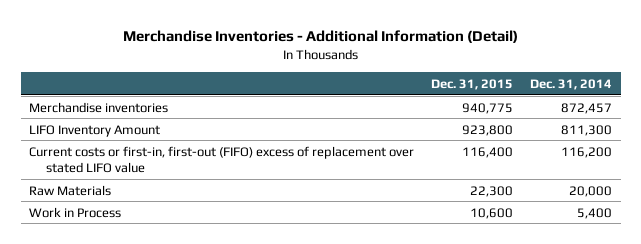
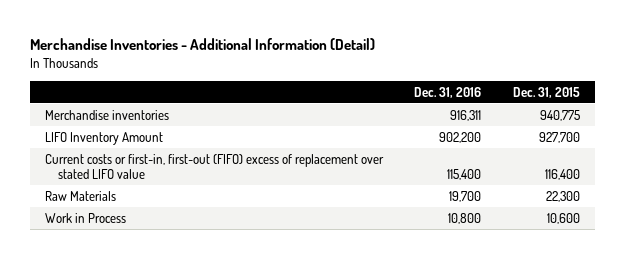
- | Dec. 31, 2015 | Dec. 31, 2014
+ | Dec. 31, 2016 | Dec. 31, 2015
- LIFO Inventory Amount | 923,800 | 811,300
+ LIFO Inventory Amount | 902,200 | 927,700

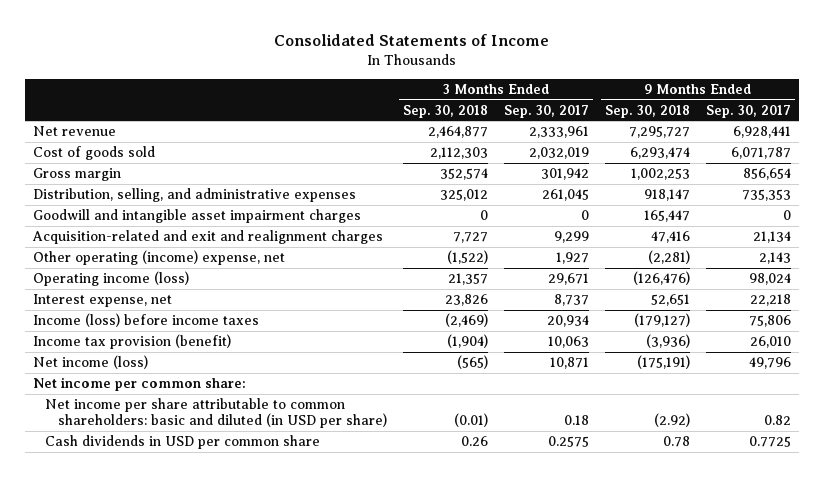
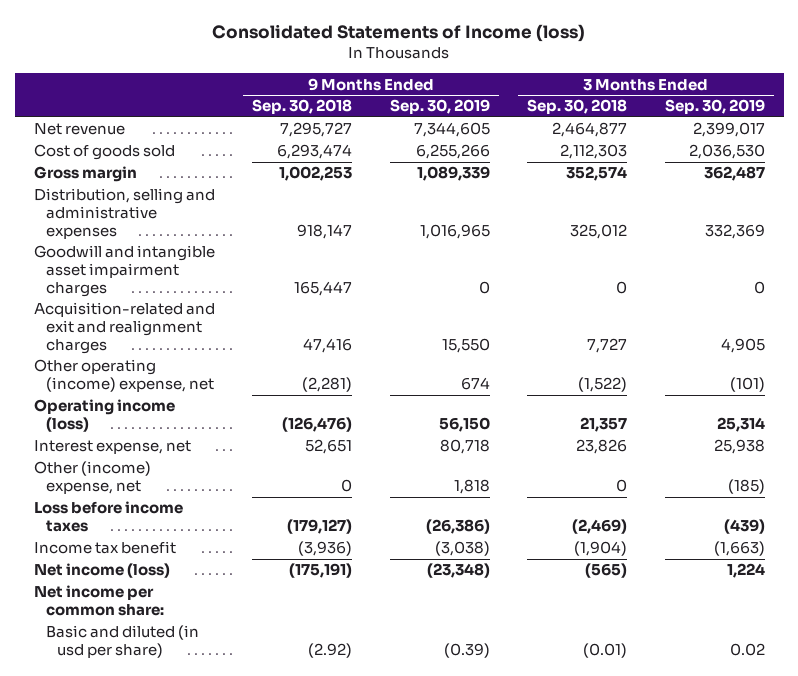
- Consolidated Statements of Income
+ Consolidated Statements of Income (loss)
- | 3 Months Ended Sep. 30, 2018 | 3 Months Ended Sep. 30, 2017 | 9 Months Ended Sep. 30, 2018 | 9 Months Ended Sep. 30, 2017
+ | 9 Months Ended Sep. 30, 2018 | 9 Months Ended Sep. 30, 2019 | 3 Months Ended Sep. 30, 2018 | 3 Months Ended Sep. 30, 2019
- Distribution, selling, and administrative expenses | 325,012 | 261,045 | 918,147 | 735,353
+ Distribution, selling and administrative expenses | 918,147 | 1,016,965 | 325,012 | 332,369
- Income (loss) before income taxes | (2,469) | 20,934 | (179,127) | 75,806
- Income tax provision (benefit) | (1,904) | 10,063 | (3,936) | 26,010
+ Other (income) expense, net | 0 | 1,818 | 0 | (185)
+ Loss before income taxes | (179,127) | (26,386) | (2,469) | (439)
+ Income tax benefit | (3,936) | (3,038) | (1,904) | (1,663)
- Net income per share attributable to common shareholders: basic and diluted (in USD per share) | (0.01) | 0.18 | (2.92) | 0.82
- Cash dividends in USD per common share | 0.26 | 0.2575 | 0.78 | 0.7725
+ Basic and diluted (in usd per share) | (2.92) | (0.39) | (0.01) | 0.02

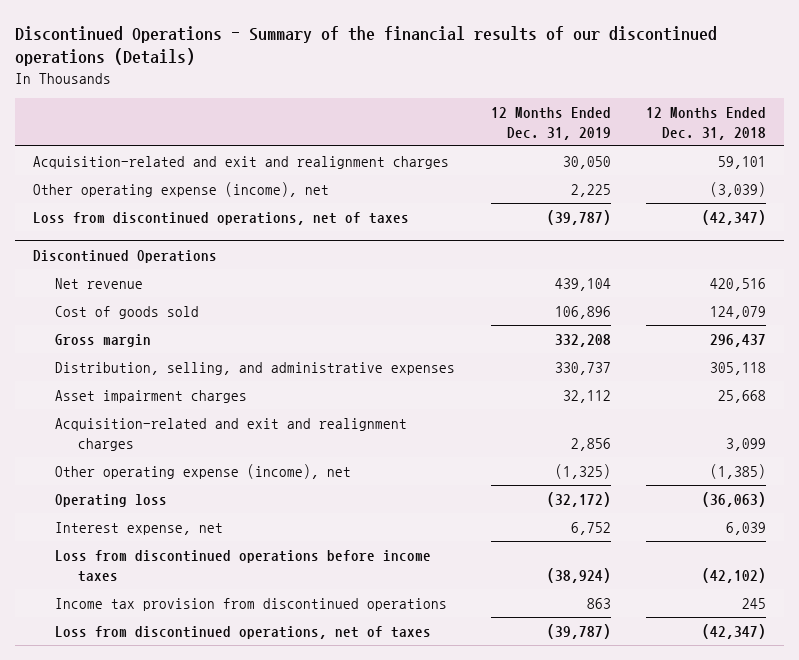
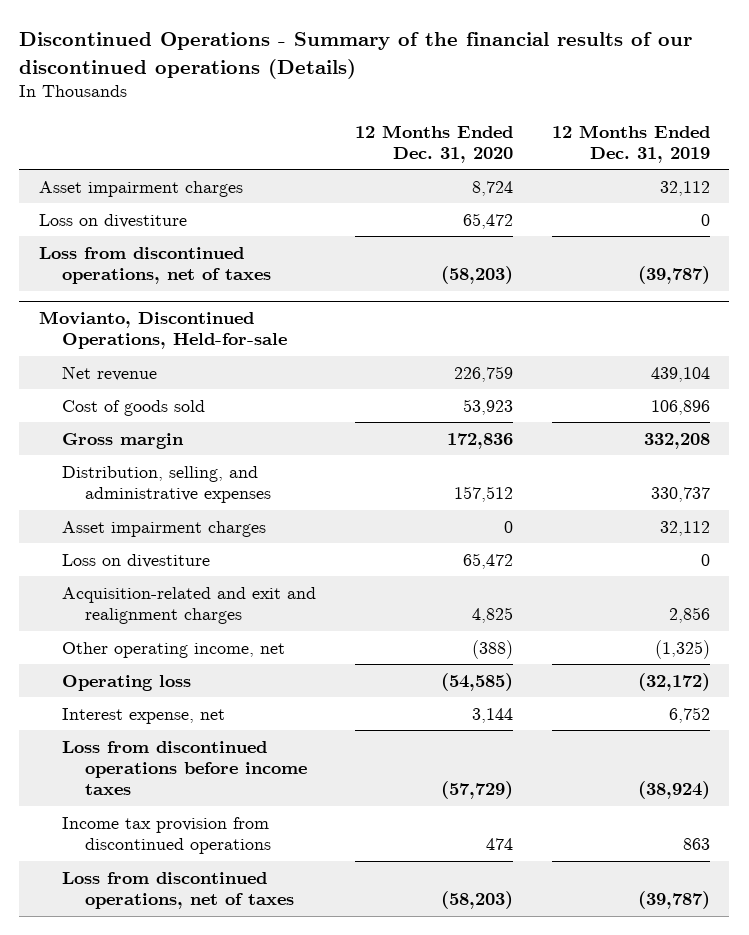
- | 12 Months Ended Dec. 31, 2019 | 12 Months Ended Dec. 31, 2018
+ | 12 Months Ended Dec. 31, 2020 | 12 Months Ended Dec. 31, 2019
- Acquisition-related and exit and realignment charges | 30,050 | 59,101
- Other operating expense (income), net | 2,225 | (3,039)
+ Asset impairment charges | 8,724 | 32,112
+ Loss on divestiture | 65,472 | 0
- Discontinued Operations
+ Movianto, Discontinued Operations, Held-for-sale
+ Loss on divestiture | 65,472 | 0
- Other operating expense (income), net | (1,325) | (1,385)
+ Other operating income, net | (388) | (1,325)

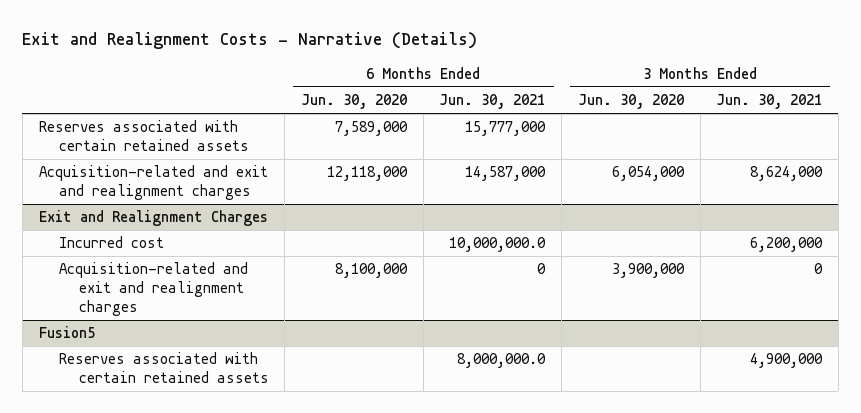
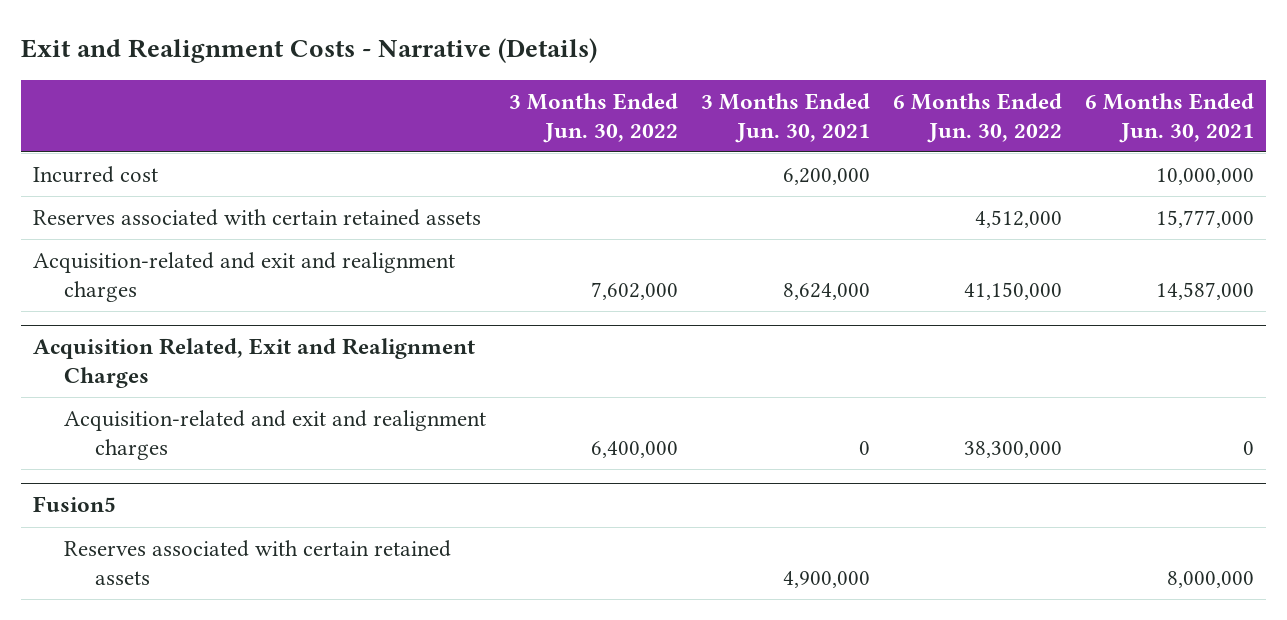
- | 6 Months Ended Jun. 30, 2020 | 6 Months Ended Jun. 30, 2021 | 3 Months Ended Jun. 30, 2020 | 3 Months Ended Jun. 30, 2021
+ | 3 Months Ended Jun. 30, 2022 | 3 Months Ended Jun. 30, 2021 | 6 Months Ended Jun. 30, 2022 | 6 Months Ended Jun. 30, 2021
+ Incurred cost | | 6,200,000 | | 10,000,000
- Exit and Realignment Charges
- Incurred cost | | 10,000,000.0 | | 6,200,000
+ Acquisition Related, Exit and Realignment Charges
@ Fusion5
- Reserves associated with certain retained assets | | 8,000,000.0 | | 4,900,000
+ Reserves associated with certain retained assets | | 4,900,000 | | 8,000,000

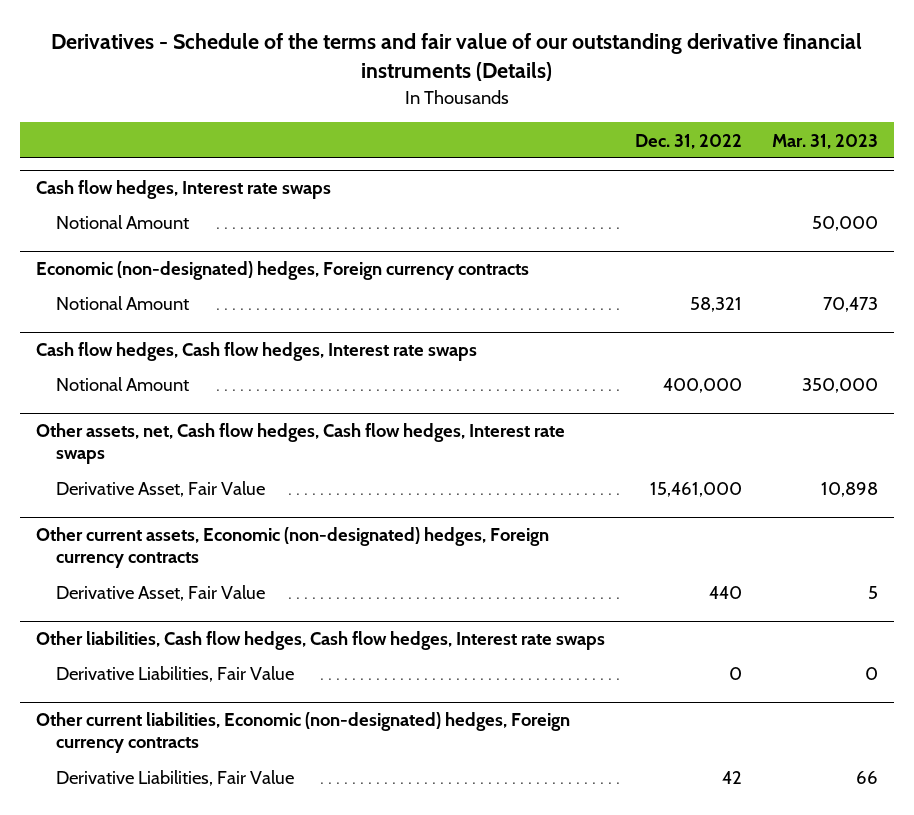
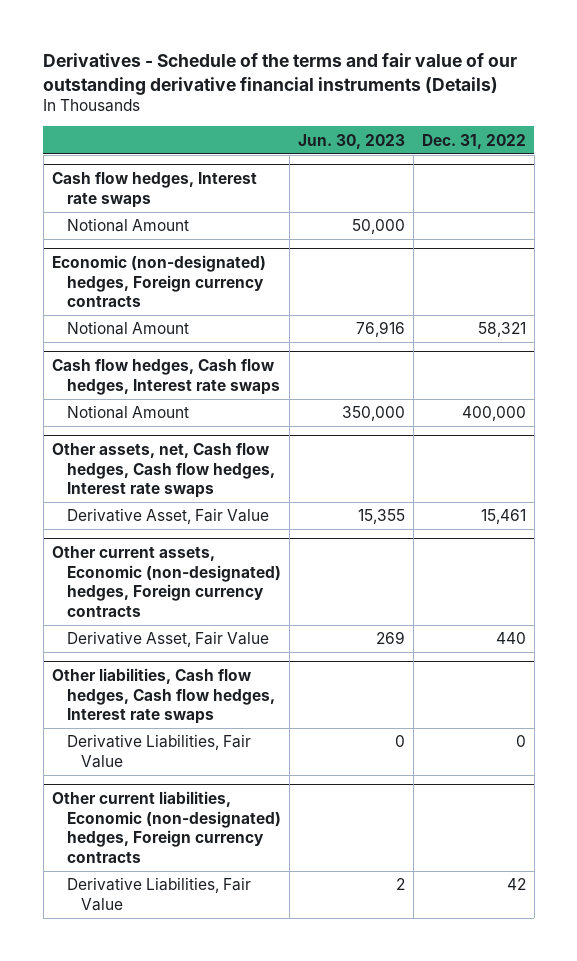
- | Dec. 31, 2022 | Mar. 31, 2023
+ | Jun. 30, 2023 | Dec. 31, 2022
@ Other assets, net, Cash flow hedges, Cash flow hedges, Interest rate swaps
- Derivative Asset, Fair Value | 15,461,000 | 10,898
+ Derivative Asset, Fair Value | 15,355 | 15,461

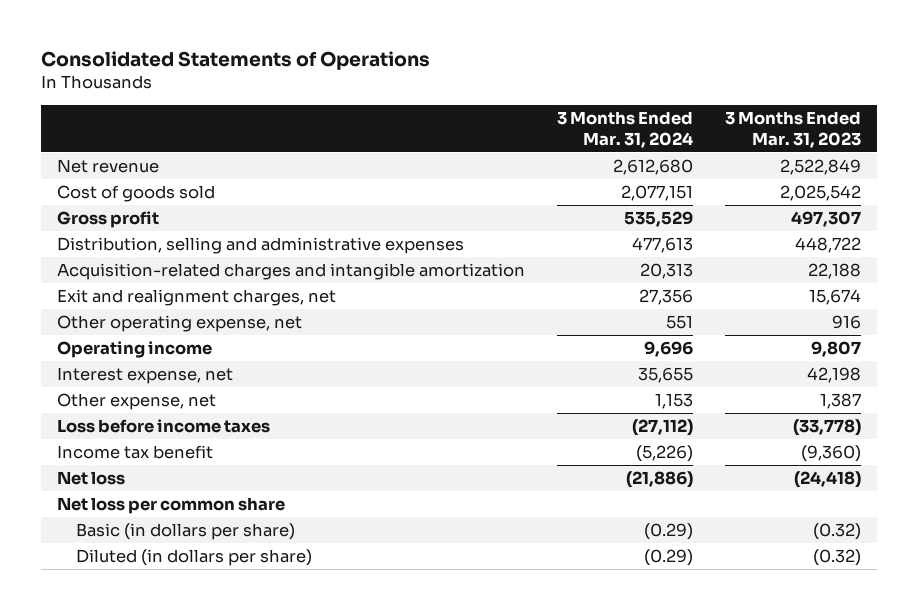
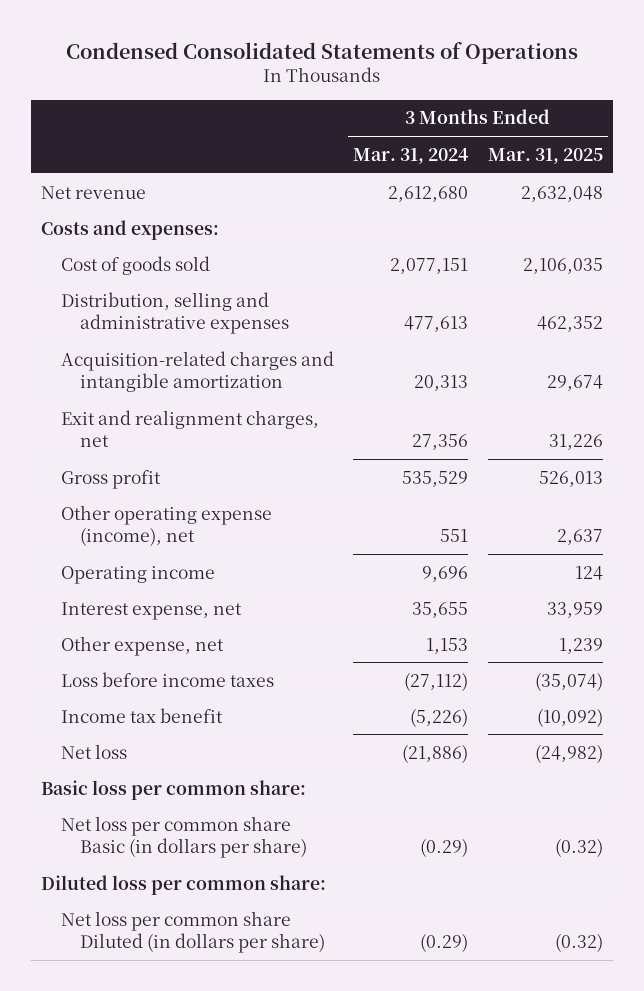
- Consolidated Statements of Operations
+ Condensed Consolidated Statements of Operations
- | 3 Months Ended Mar. 31, 2024 | 3 Months Ended Mar. 31, 2023
+ | 3 Months Ended Mar. 31, 2024 | 3 Months Ended Mar. 31, 2025
+ Costs and expenses:
- Other operating expense, net | 551 | 916
moved down: Gross profit | 535,529 | 526,013
+ Other operating expense (income), net | 551 | 2,637
- Net loss per common share
- Basic (in dollars per share) | (0.29) | (0.32)
- Diluted (in dollars per share) | (0.29) | (0.32)
+ Basic loss per common share:
+ Net loss per common share Basic (in dollars per share) | (0.29) | (0.32)
+ Diluted loss per common share:
+ Net loss per common share Diluted (in dollars per share) | (0.29) | (0.32)

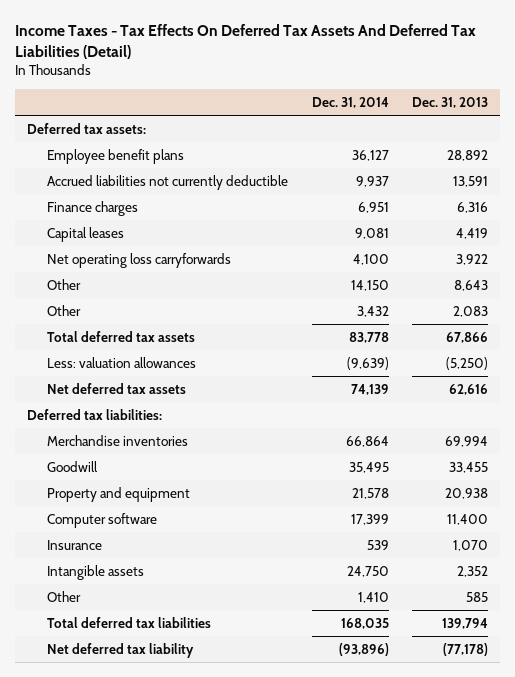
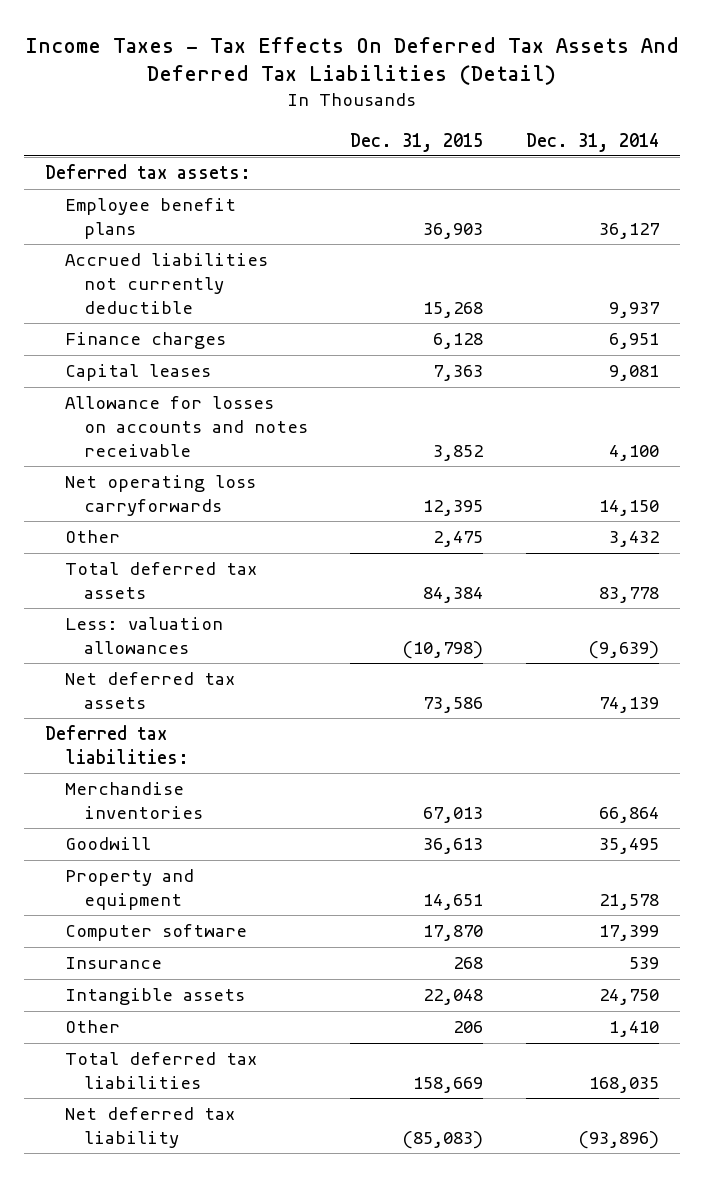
- | Dec. 31, 2014 | Dec. 31, 2013
+ | Dec. 31, 2015 | Dec. 31, 2014
- Net operating loss carryforwards | 4,100 | 3,922
- Other | 14,150 | 8,643
+ Allowance for losses on accounts and notes receivable | 3,852 | 4,100
+ Net operating loss carryforwards | 12,395 | 14,150

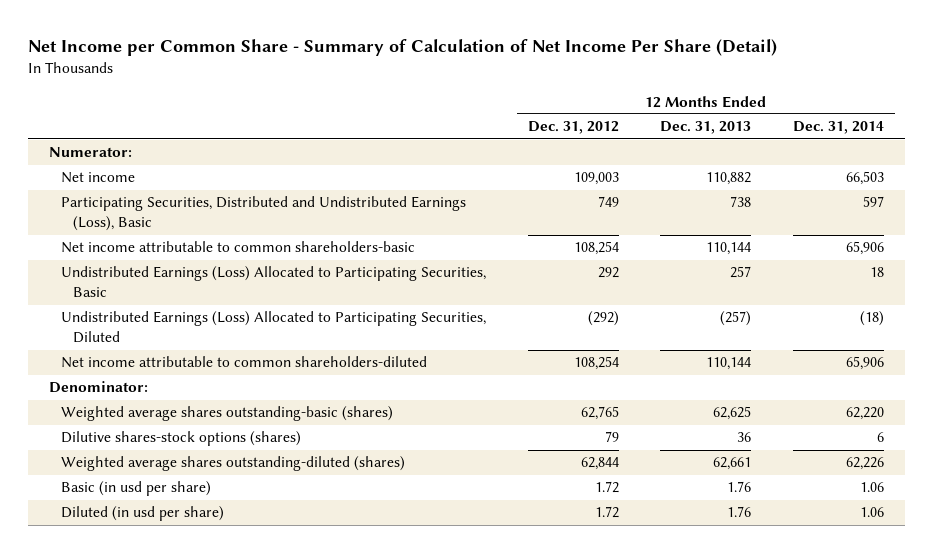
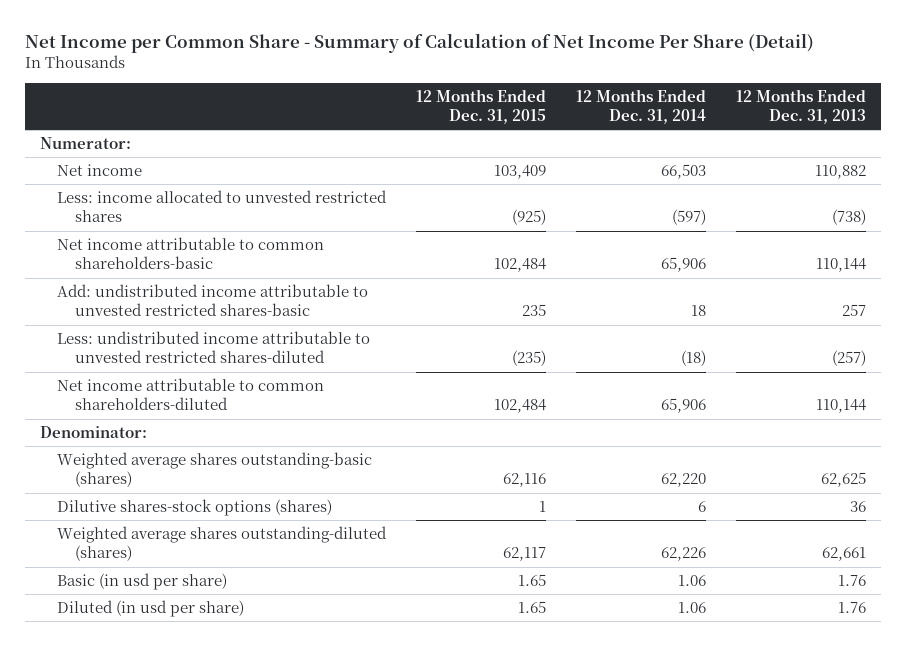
- | 12 Months Ended Dec. 31, 2012 | 12 Months Ended Dec. 31, 2013 | 12 Months Ended Dec. 31, 2014
+ | 12 Months Ended Dec. 31, 2015 | 12 Months Ended Dec. 31, 2014 | 12 Months Ended Dec. 31, 2013
- Participating Securities, Distributed and Undistributed Earnings (Loss), Basic | 749 | 738 | 597
+ Less: income allocated to unvested restricted shares | (925) | (597) | (738)
- Undistributed Earnings (Loss) Allocated to Participating Securities, Basic | 292 | 257 | 18
- Undistributed Earnings (Loss) Allocated to Participating Securities, Diluted | (292) | (257) | (18)
+ Add: undistributed income attributable to unvested restricted shares-basic | 235 | 18 | 257
+ Less: undistributed income attributable to unvested restricted shares-diluted | (235) | (18) | (257)

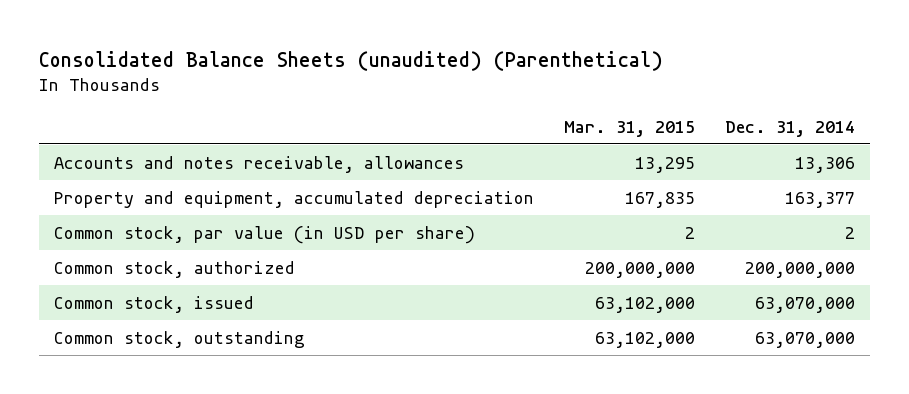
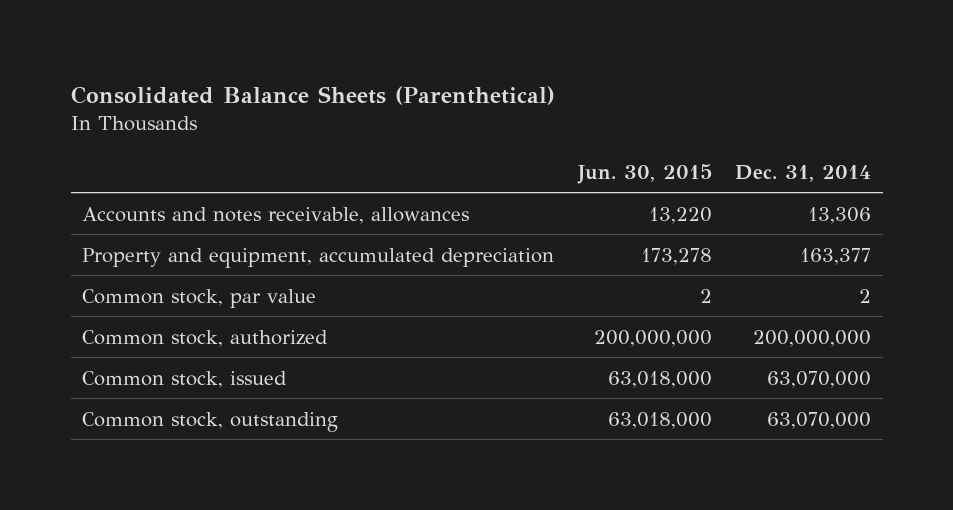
- Consolidated Balance Sheets (unaudited) (Parenthetical)
+ Consolidated Balance Sheets (Parenthetical)
- | Mar. 31, 2015 | Dec. 31, 2014
+ | Jun. 30, 2015 | Dec. 31, 2014
- Common stock, par value (in USD per share) | 2 | 2
+ Common stock, par value | 2 | 2

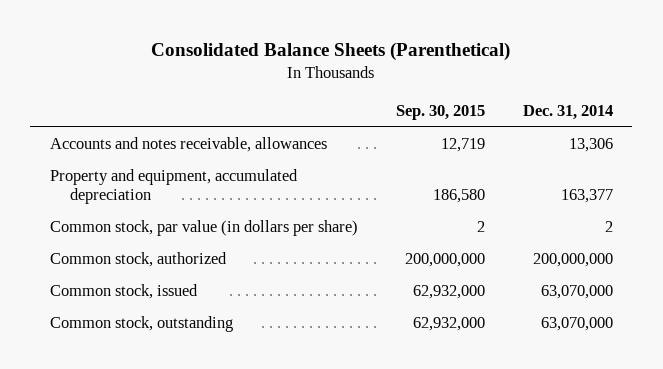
- | Jun. 30, 2015 | Dec. 31, 2014
+ | Sep. 30, 2015 | Dec. 31, 2014
- Common stock, par value | 2 | 2
+ Common stock, par value (in dollars per share) | 2 | 2

